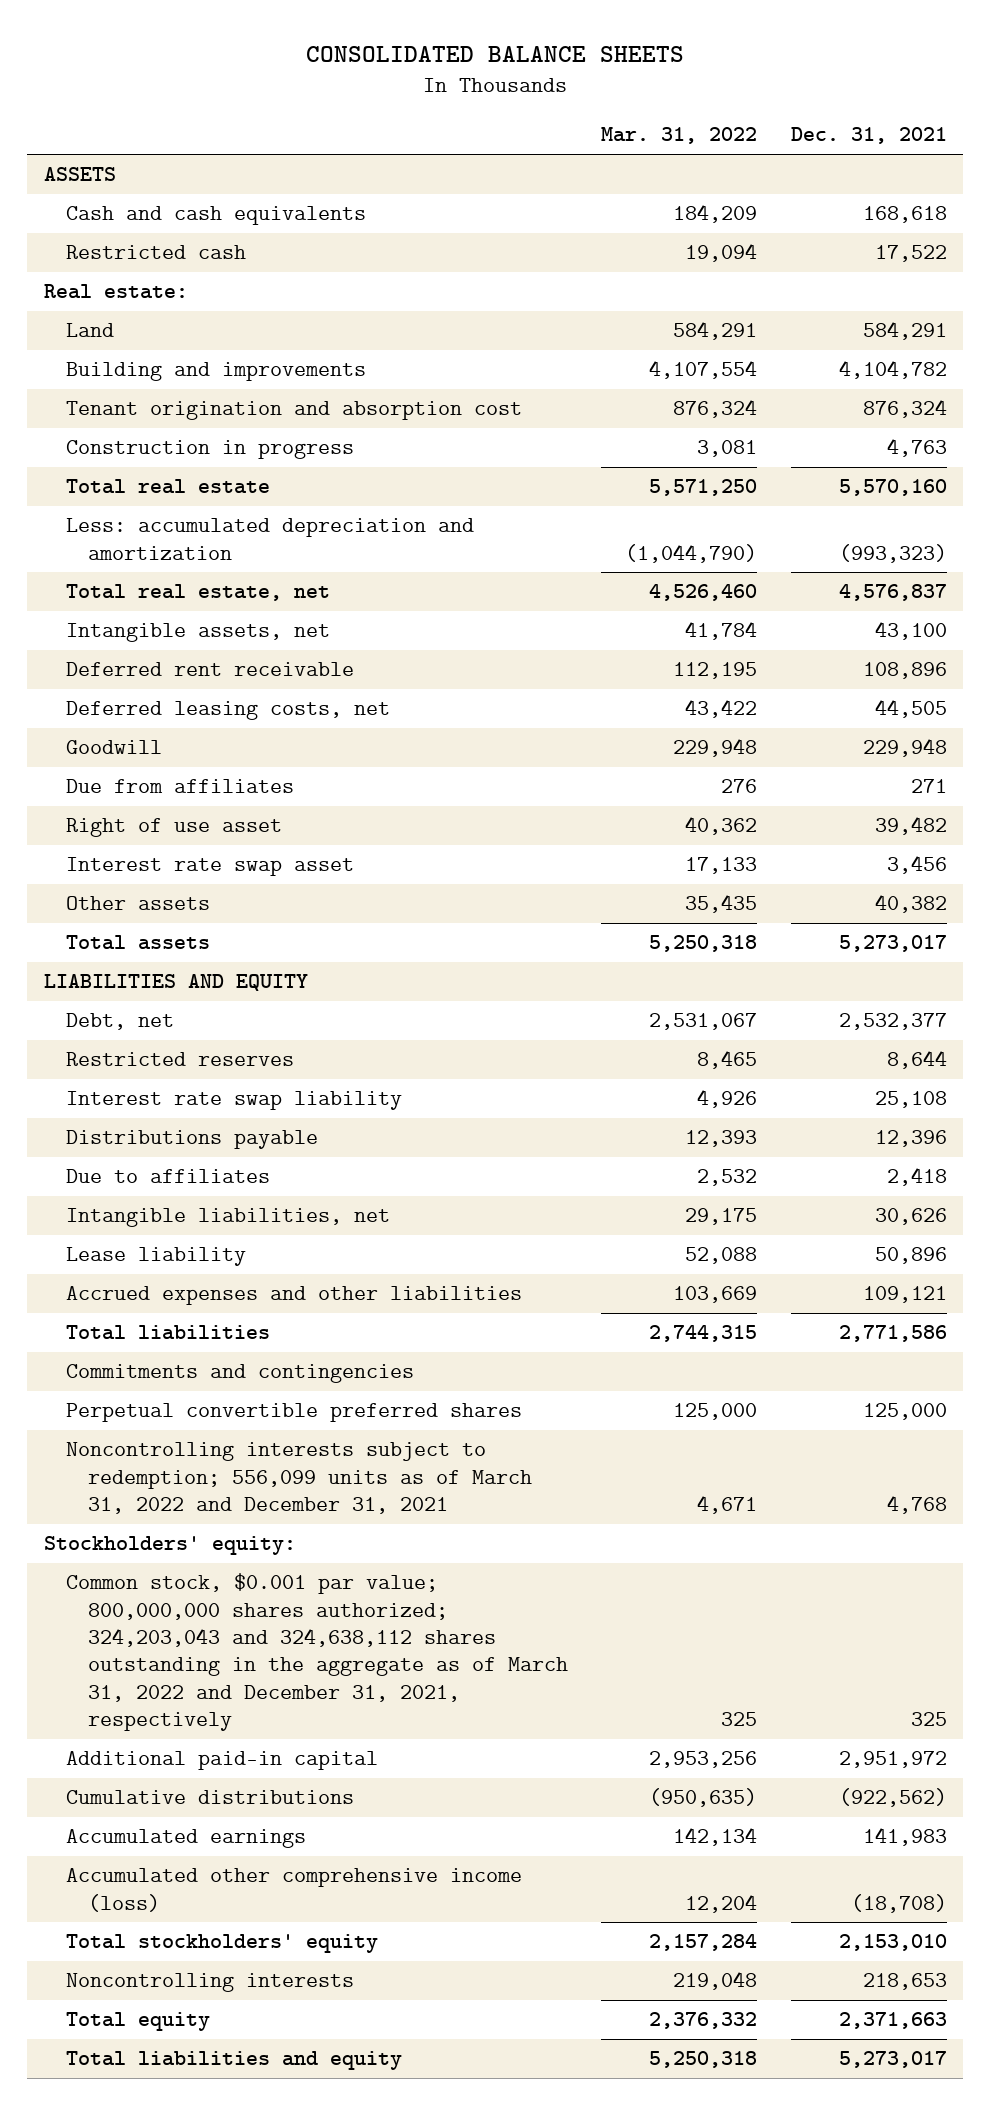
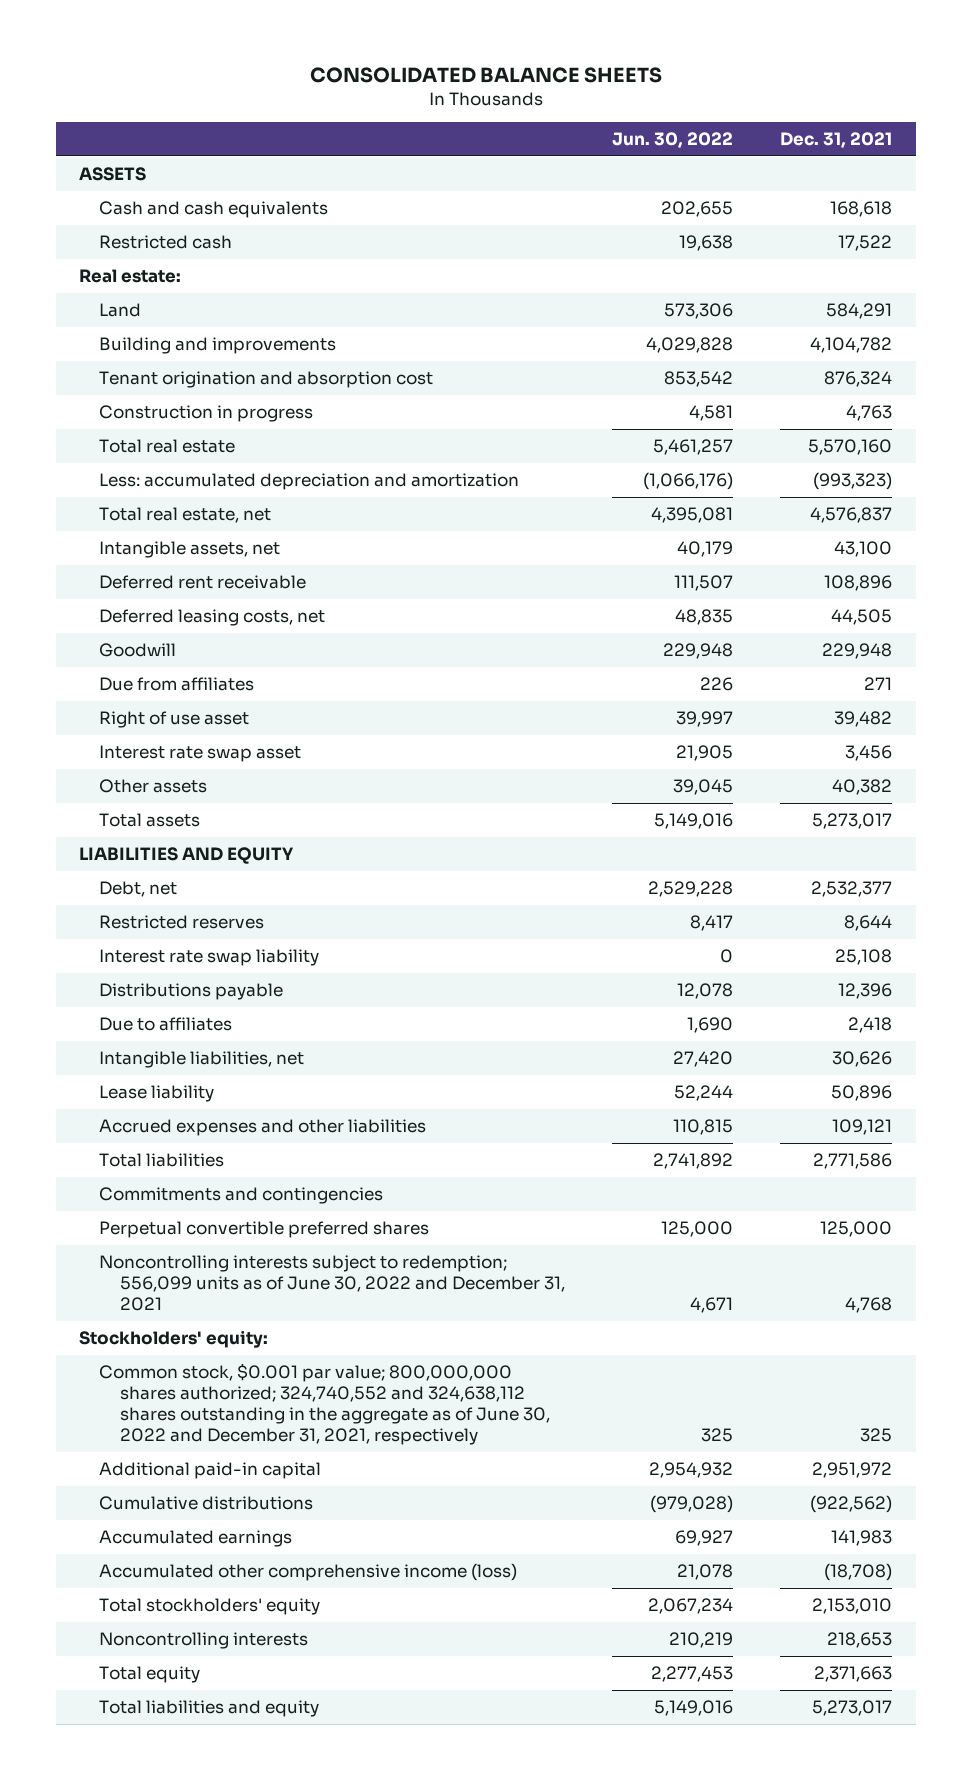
- | Mar. 31, 2022 | Dec. 31, 2021
+ | Jun. 30, 2022 | Dec. 31, 2021
- Noncontrolling interests subject to redemption; 556,099 units as of March 31, 2022 and December 31, 2021 | 4,671 | 4,768
+ Noncontrolling interests subject to redemption; 556,099 units as of June 30, 2022 and December 31, 2021 | 4,671 | 4,768
- Common stock, $0.001 par value; 800,000,000 shares authorized; 324,203,043 and 324,638,112 shares outstanding in the aggregate as of March 31, 2022 and December 31, 2021, respectively | 325 | 325
+ Common stock, $0.001 par value; 800,000,000 shares authorized; 324,740,552 and 324,638,112 shares outstanding in the aggregate as of June 30, 2022 and December 31, 2021, respectively | 325 | 325

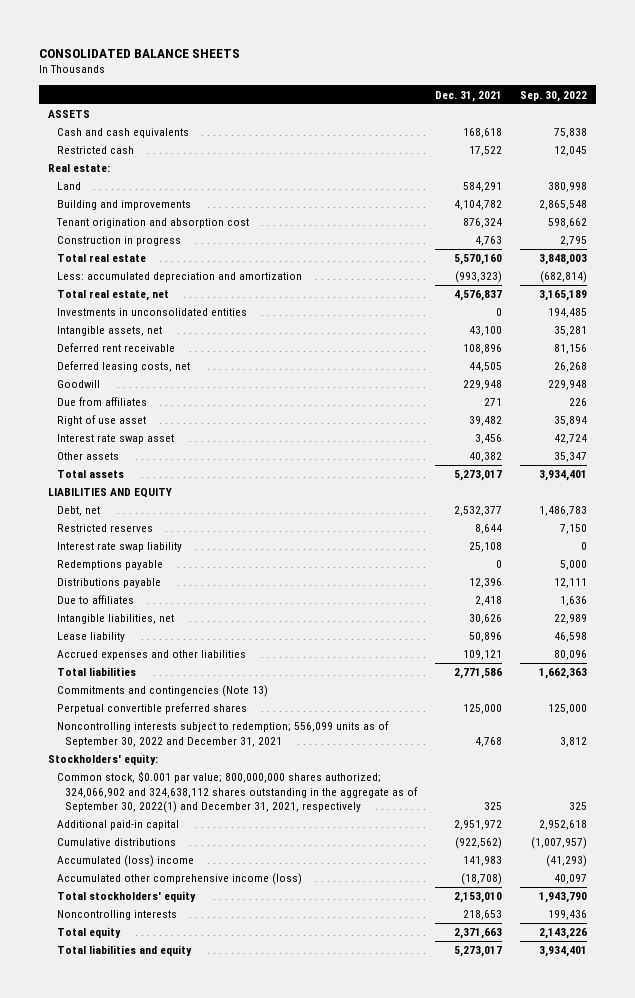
- | Jun. 30, 2022 | Dec. 31, 2021
+ | Dec. 31, 2021 | Sep. 30, 2022
+ Investments in unconsolidated entities | 0 | 194,485
+ Redemptions payable | 0 | 5,000
- Commitments and contingencies
+ Commitments and contingencies (Note 13)
- Noncontrolling interests subject to redemption; 556,099 units as of June 30, 2022 and December 31, 2021 | 4,671 | 4,768
+ Noncontrolling interests subject to redemption; 556,099 units as of September 30, 2022 and December 31, 2021 | 4,768 | 3,812
- Common stock, $0.001 par value; 800,000,000 shares authorized; 324,740,552 and 324,638,112 shares outstanding in the aggregate as of June 30, 2022 and December 31, 2021, respectively | 325 | 325
+ Common stock, $0.001 par value; 800,000,000 shares authorized; 324,066,902 and 324,638,112 shares outstanding in the aggregate as of September 30, 2022(1) and December 31, 2021, respectively | 325 | 325
- Accumulated earnings | 69,927 | 141,983
+ Accumulated (loss) income | 141,983 | (41,293)

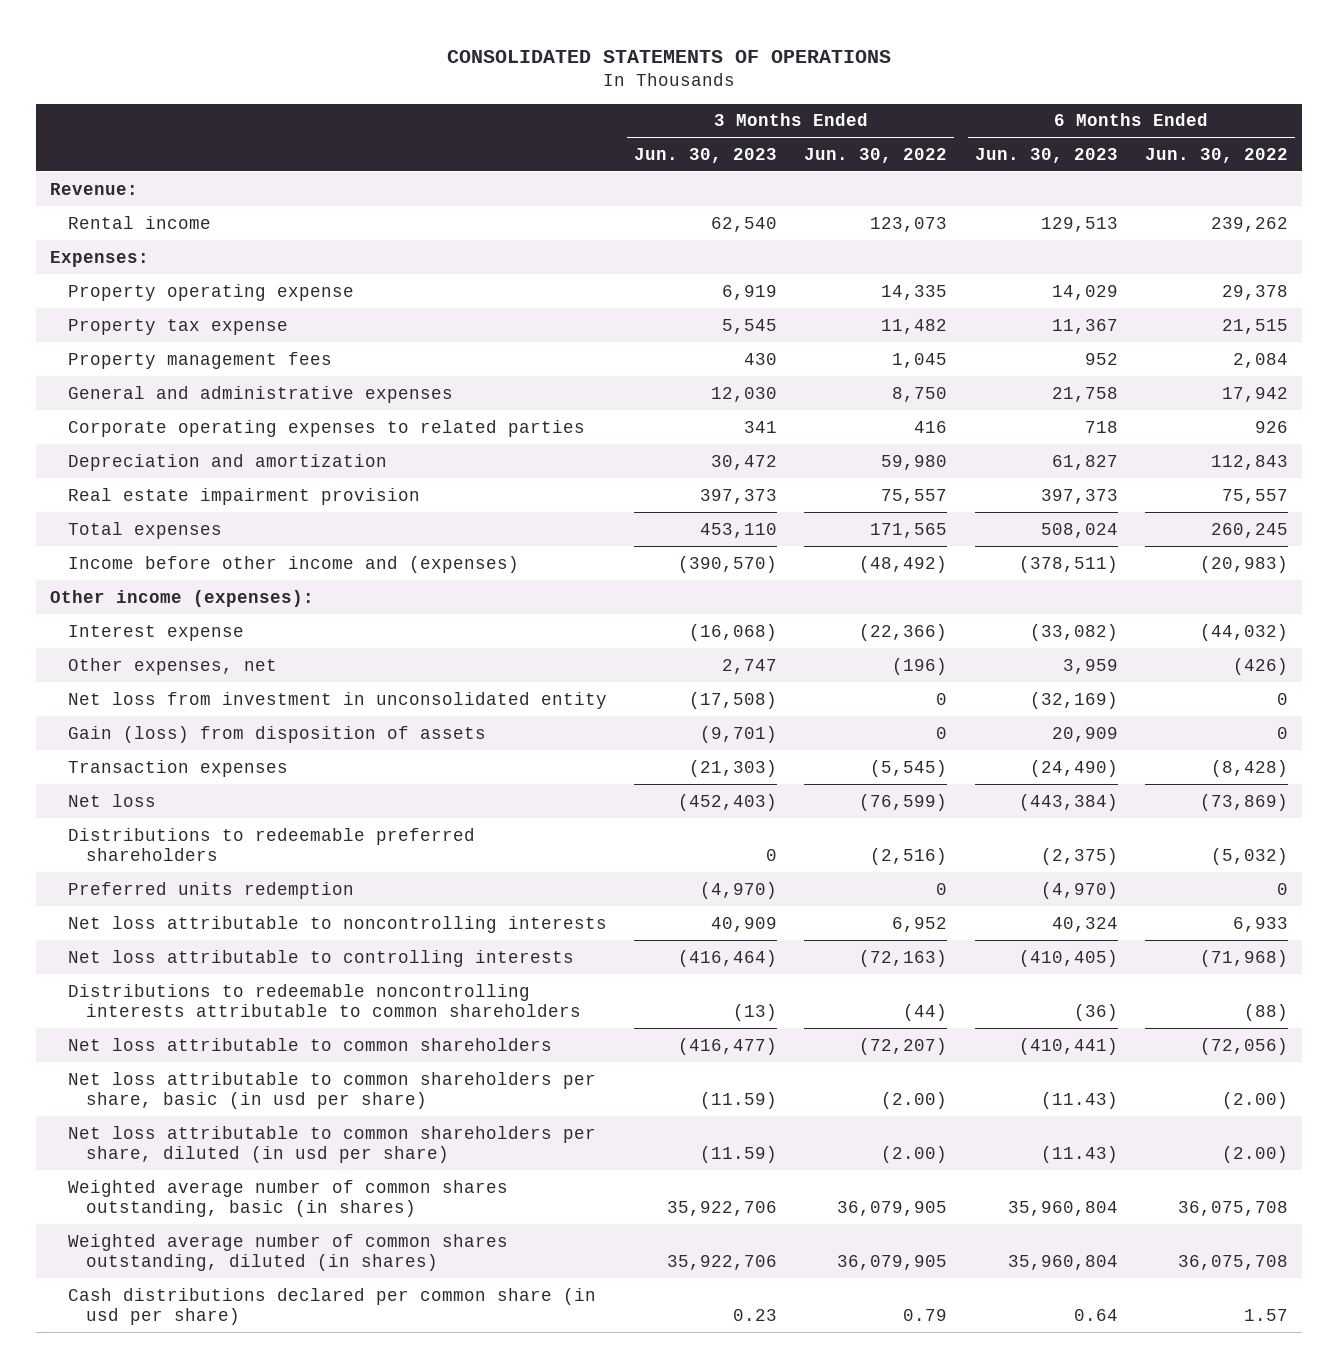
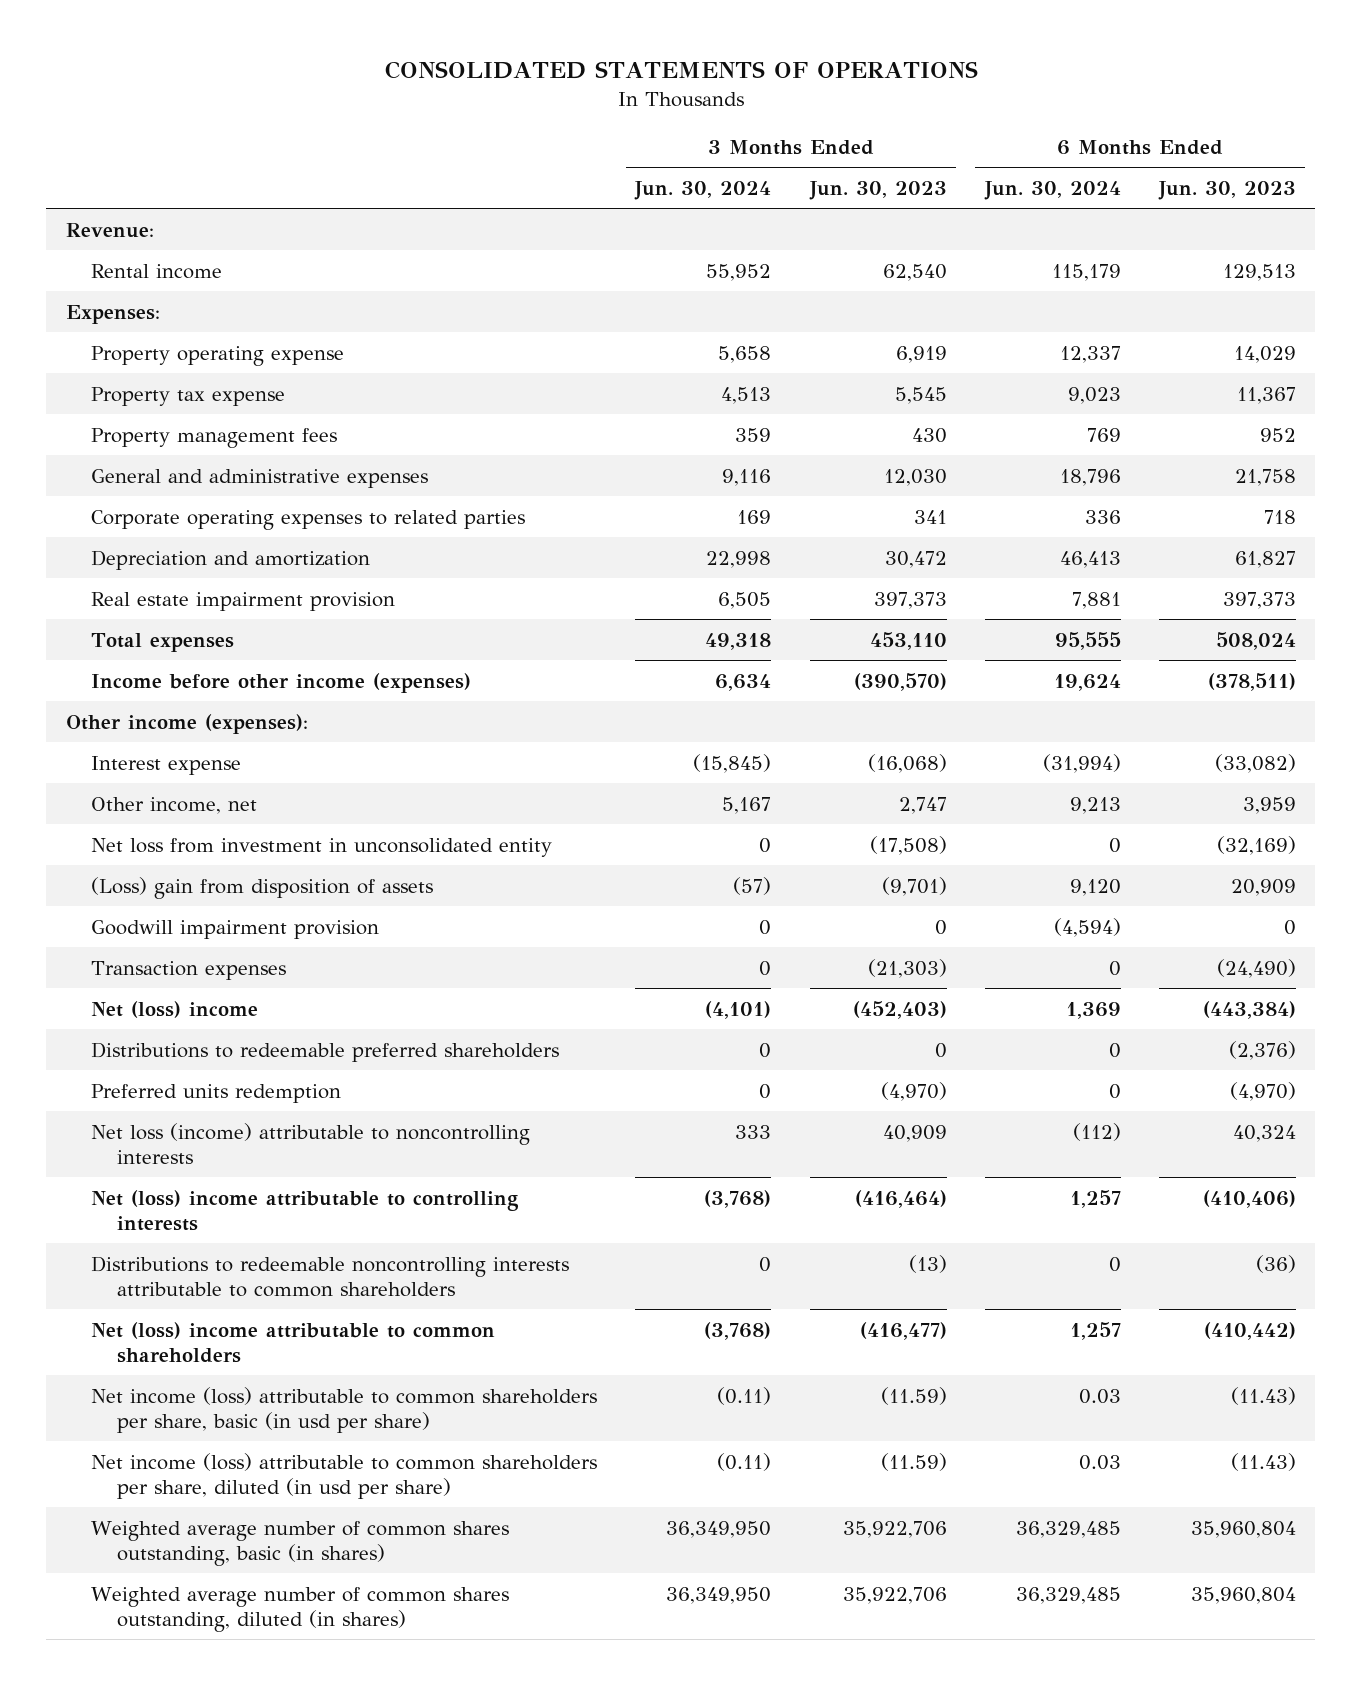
- | 3 Months Ended Jun. 30, 2023 | 3 Months Ended Jun. 30, 2022 | 6 Months Ended Jun. 30, 2023 | 6 Months Ended Jun. 30, 2022
+ | 3 Months Ended Jun. 30, 2024 | 3 Months Ended Jun. 30, 2023 | 6 Months Ended Jun. 30, 2024 | 6 Months Ended Jun. 30, 2023
- Income before other income and (expenses) | (390,570) | (48,492) | (378,511) | (20,983)
+ Income before other income (expenses) | 6,634 | (390,570) | 19,624 | (378,511)
- Other expenses, net | 2,747 | (196) | 3,959 | (426)
+ Other income, net | 5,167 | 2,747 | 9,213 | 3,959
- Gain (loss) from disposition of assets | (9,701) | 0 | 20,909 | 0
+ (Loss) gain from disposition of assets | (57) | (9,701) | 9,120 | 20,909
+ Goodwill impairment provision | 0 | 0 | (4,594) | 0
- Net loss | (452,403) | (76,599) | (443,384) | (73,869)
- Distributions to redeemable preferred shareholders | 0 | (2,516) | (2,375) | (5,032)
+ Net (loss) income | (4,101) | (452,403) | 1,369 | (443,384)
+ Distributions to redeemable preferred shareholders | 0 | 0 | 0 | (2,376)
- Net loss attributable to noncontrolling interests | 40,909 | 6,952 | 40,324 | 6,933
- Net loss attributable to controlling interests | (416,464) | (72,163) | (410,405) | (71,968)
+ Net loss (income) attributable to noncontrolling interests | 333 | 40,909 | (112) | 40,324
+ Net (loss) income attributable to controlling interests | (3,768) | (416,464) | 1,257 | (410,406)
- Net loss attributable to common shareholders | (416,477) | (72,207) | (410,441) | (72,056)
- Net loss attributable to common shareholders per share, basic (in usd per share) | (11.59) | (2.00) | (11.43) | (2.00)
- Net loss attributable to common shareholders per share, diluted (in usd per share) | (11.59) | (2.00) | (11.43) | (2.00)
+ Net (loss) income attributable to common shareholders | (3,768) | (416,477) | 1,257 | (410,442)
+ Net income (loss) attributable to common shareholders per share, basic (in usd per share) | (0.11) | (11.59) | 0.03 | (11.43)
+ Net income (loss) attributable to common shareholders per share, diluted (in usd per share) | (0.11) | (11.59) | 0.03 | (11.43)
- Cash distributions declared per common share (in usd per share) | 0.23 | 0.79 | 0.64 | 1.57

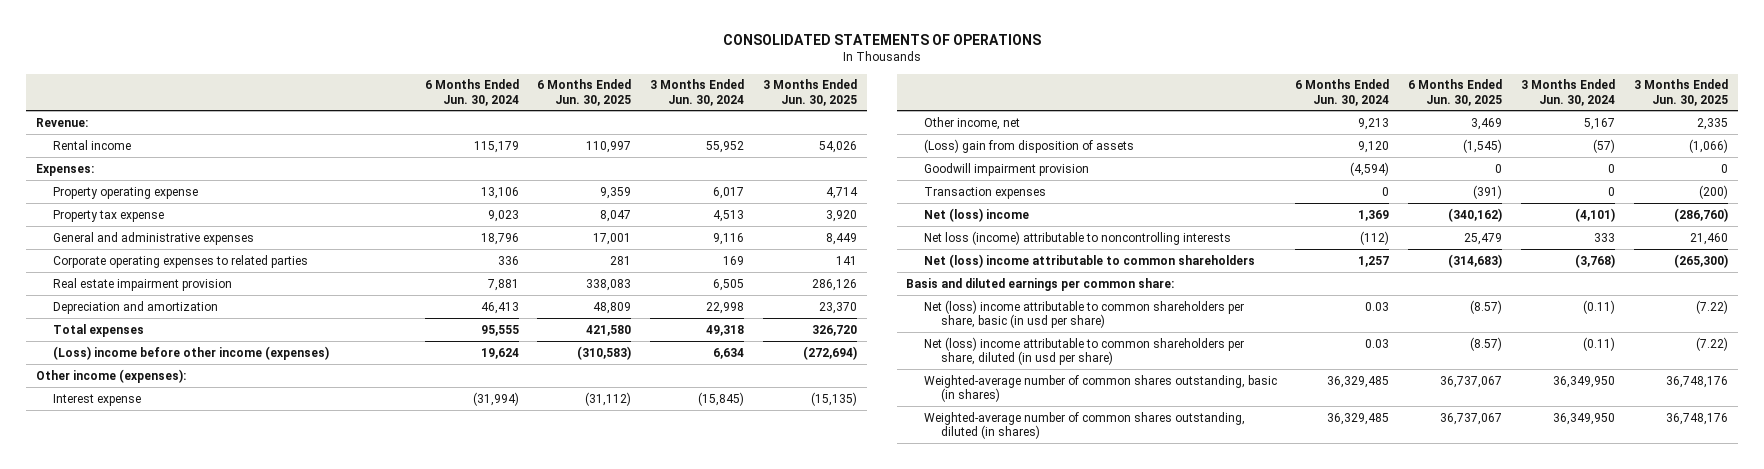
- | 3 Months Ended Jun. 30, 2024 | 3 Months Ended Jun. 30, 2023 | 6 Months Ended Jun. 30, 2024 | 6 Months Ended Jun. 30, 2023
+ | 6 Months Ended Jun. 30, 2024 | 6 Months Ended Jun. 30, 2025 | 3 Months Ended Jun. 30, 2024 | 3 Months Ended Jun. 30, 2025
- Property operating expense | 5,658 | 6,919 | 12,337 | 14,029
+ Property operating expense | 13,106 | 9,359 | 6,017 | 4,714
- Property management fees | 359 | 430 | 769 | 952
moved down: Depreciation and amortization | 46,413 | 48,809 | 22,998 | 23,370
- Income before other income (expenses) | 6,634 | (390,570) | 19,624 | (378,511)
+ (Loss) income before other income (expenses) | 19,624 | (310,583) | 6,634 | (272,694)
- Net loss from investment in unconsolidated entity | 0 | (17,508) | 0 | (32,169)
- Distributions to redeemable preferred shareholders | 0 | 0 | 0 | (2,376)
- Preferred units redemption | 0 | (4,970) | 0 | (4,970)
- Net (loss) income attributable to controlling interests | (3,768) | (416,464) | 1,257 | (410,406)
- Distributions to redeemable noncontrolling interests attributable to common shareholders | 0 | (13) | 0 | (36)
- Net income (loss) attributable to common shareholders per share, basic (in usd per share) | (0.11) | (11.59) | 0.03 | (11.43)
- Net income (loss) attributable to common shareholders per share, diluted (in usd per share) | (0.11) | (11.59) | 0.03 | (11.43)
- Weighted average number of common shares outstanding, basic (in shares) | 36,349,950 | 35,922,706 | 36,329,485 | 35,960,804
- Weighted average number of common shares outstanding, diluted (in shares) | 36,349,950 | 35,922,706 | 36,329,485 | 35,960,804
+ Basis and diluted earnings per common share:
+ Net (loss) income attributable to common shareholders per share, basic (in usd per share) | 0.03 | (8.57) | (0.11) | (7.22)
+ Net (loss) income attributable to common shareholders per share, diluted (in usd per share) | 0.03 | (8.57) | (0.11) | (7.22)
+ Weighted-average number of common shares outstanding, basic (in shares) | 36,329,485 | 36,737,067 | 36,349,950 | 36,748,176
+ Weighted-average number of common shares outstanding, diluted (in shares) | 36,329,485 | 36,737,067 | 36,349,950 | 36,748,176

